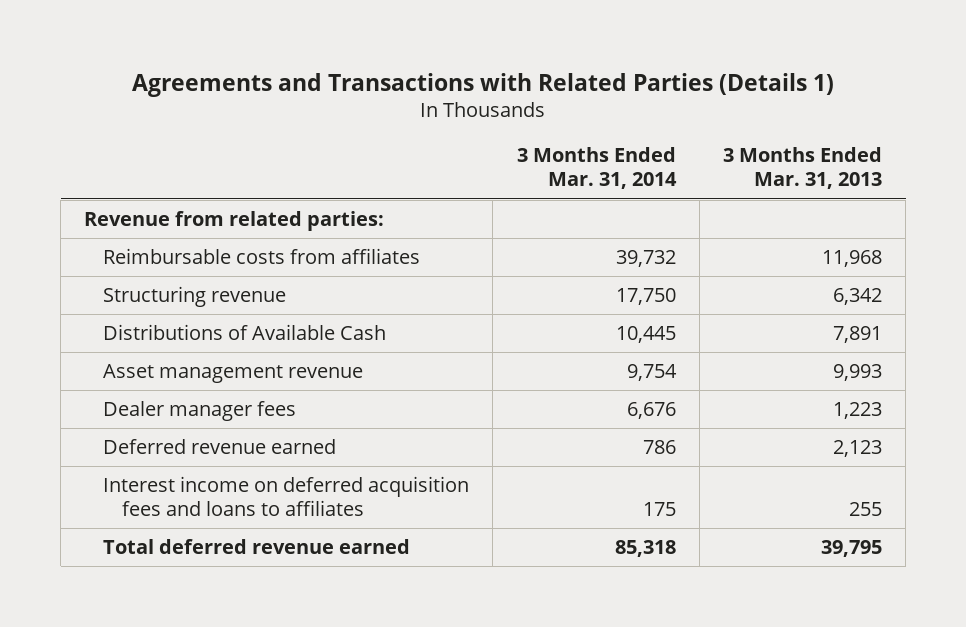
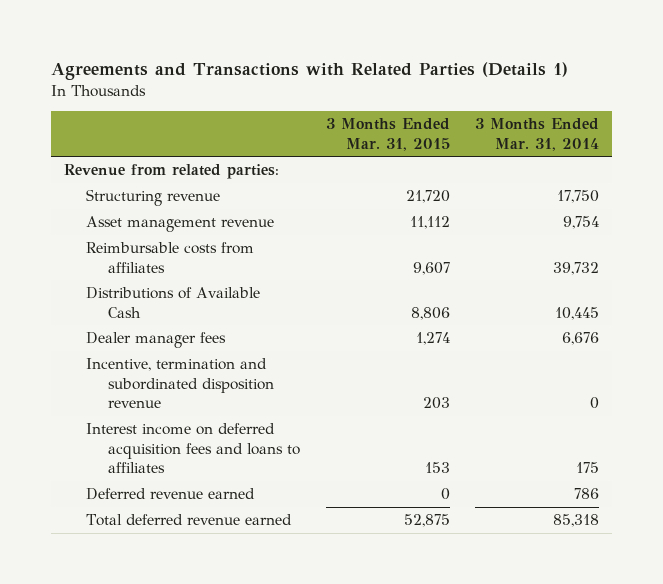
- | 3 Months Ended Mar. 31, 2014 | 3 Months Ended Mar. 31, 2013
+ | 3 Months Ended Mar. 31, 2015 | 3 Months Ended Mar. 31, 2014
moved down: Reimbursable costs from affiliates | 9,607 | 39,732
moved down: Distributions of Available Cash | 8,806 | 10,445
+ Incentive, termination and subordinated disposition revenue | 203 | 0
moved down: Deferred revenue earned | 0 | 786

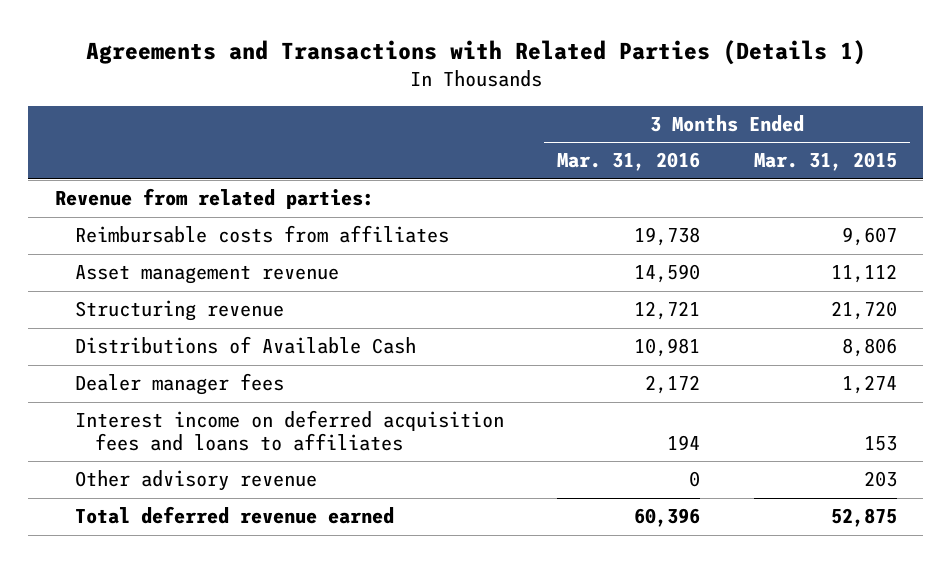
- | 3 Months Ended Mar. 31, 2015 | 3 Months Ended Mar. 31, 2014
+ | 3 Months Ended Mar. 31, 2016 | 3 Months Ended Mar. 31, 2015
moved down: Asset management revenue | 14,590 | 11,112
moved down: Structuring revenue | 12,721 | 21,720
- Incentive, termination and subordinated disposition revenue | 203 | 0
- Deferred revenue earned | 0 | 786
+ Other advisory revenue | 0 | 203

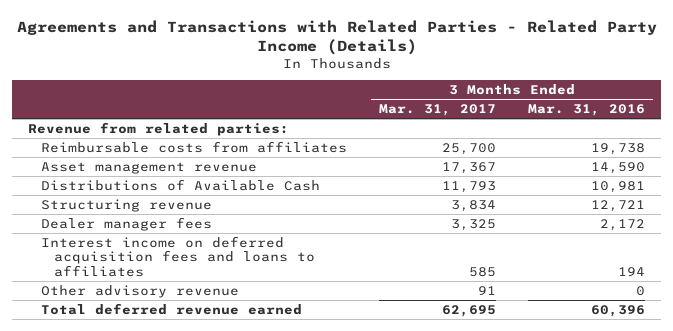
- Agreements and Transactions with Related Parties (Details 1)
+ Agreements and Transactions with Related Parties - Related Party Income (Details)
- | 3 Months Ended Mar. 31, 2016 | 3 Months Ended Mar. 31, 2015
+ | 3 Months Ended Mar. 31, 2017 | 3 Months Ended Mar. 31, 2016
moved down: Structuring revenue | 3,834 | 12,721

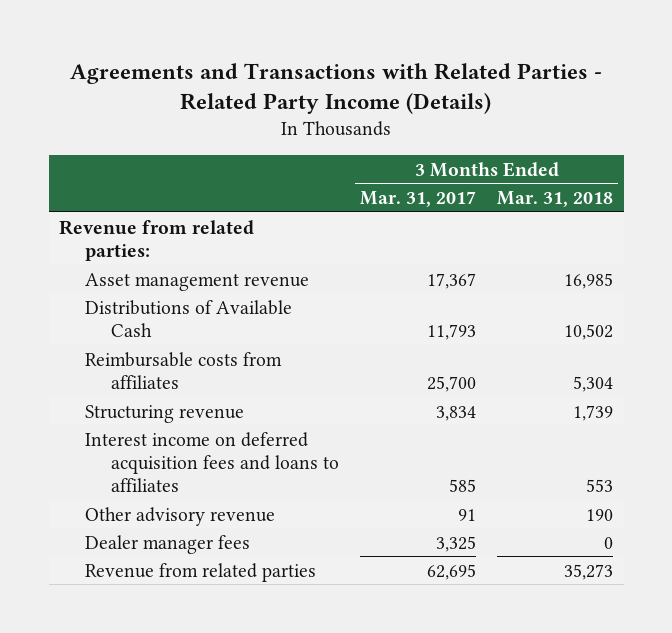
- | 3 Months Ended Mar. 31, 2017 | 3 Months Ended Mar. 31, 2016
+ | 3 Months Ended Mar. 31, 2017 | 3 Months Ended Mar. 31, 2018
moved down: Reimbursable costs from affiliates | 25,700 | 5,304
- Total deferred revenue earned | 62,695 | 60,396
moved down: Dealer manager fees | 3,325 | 0
+ Revenue from related parties | 62,695 | 35,273

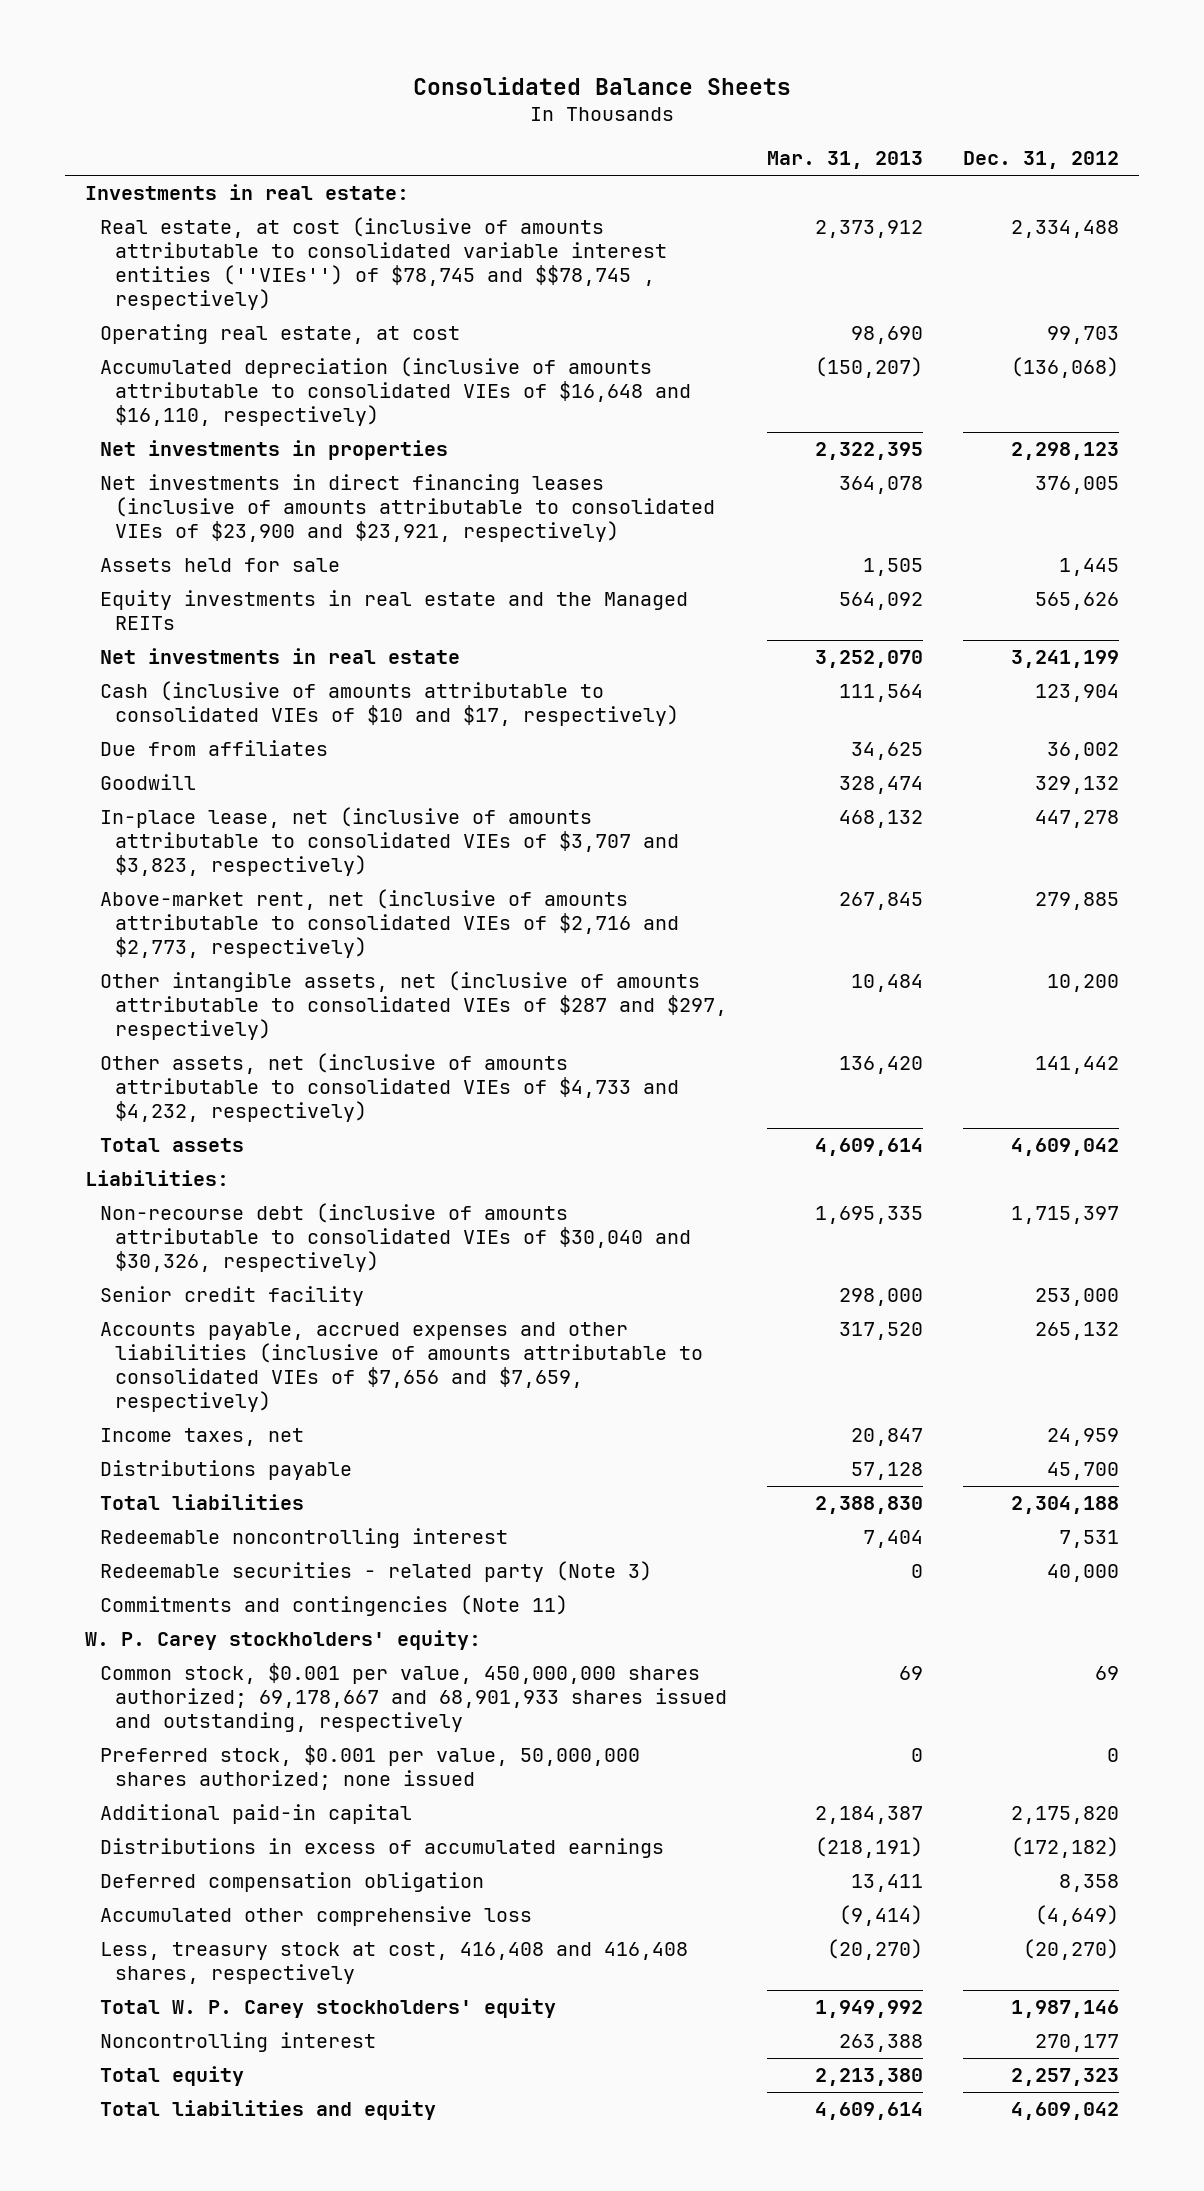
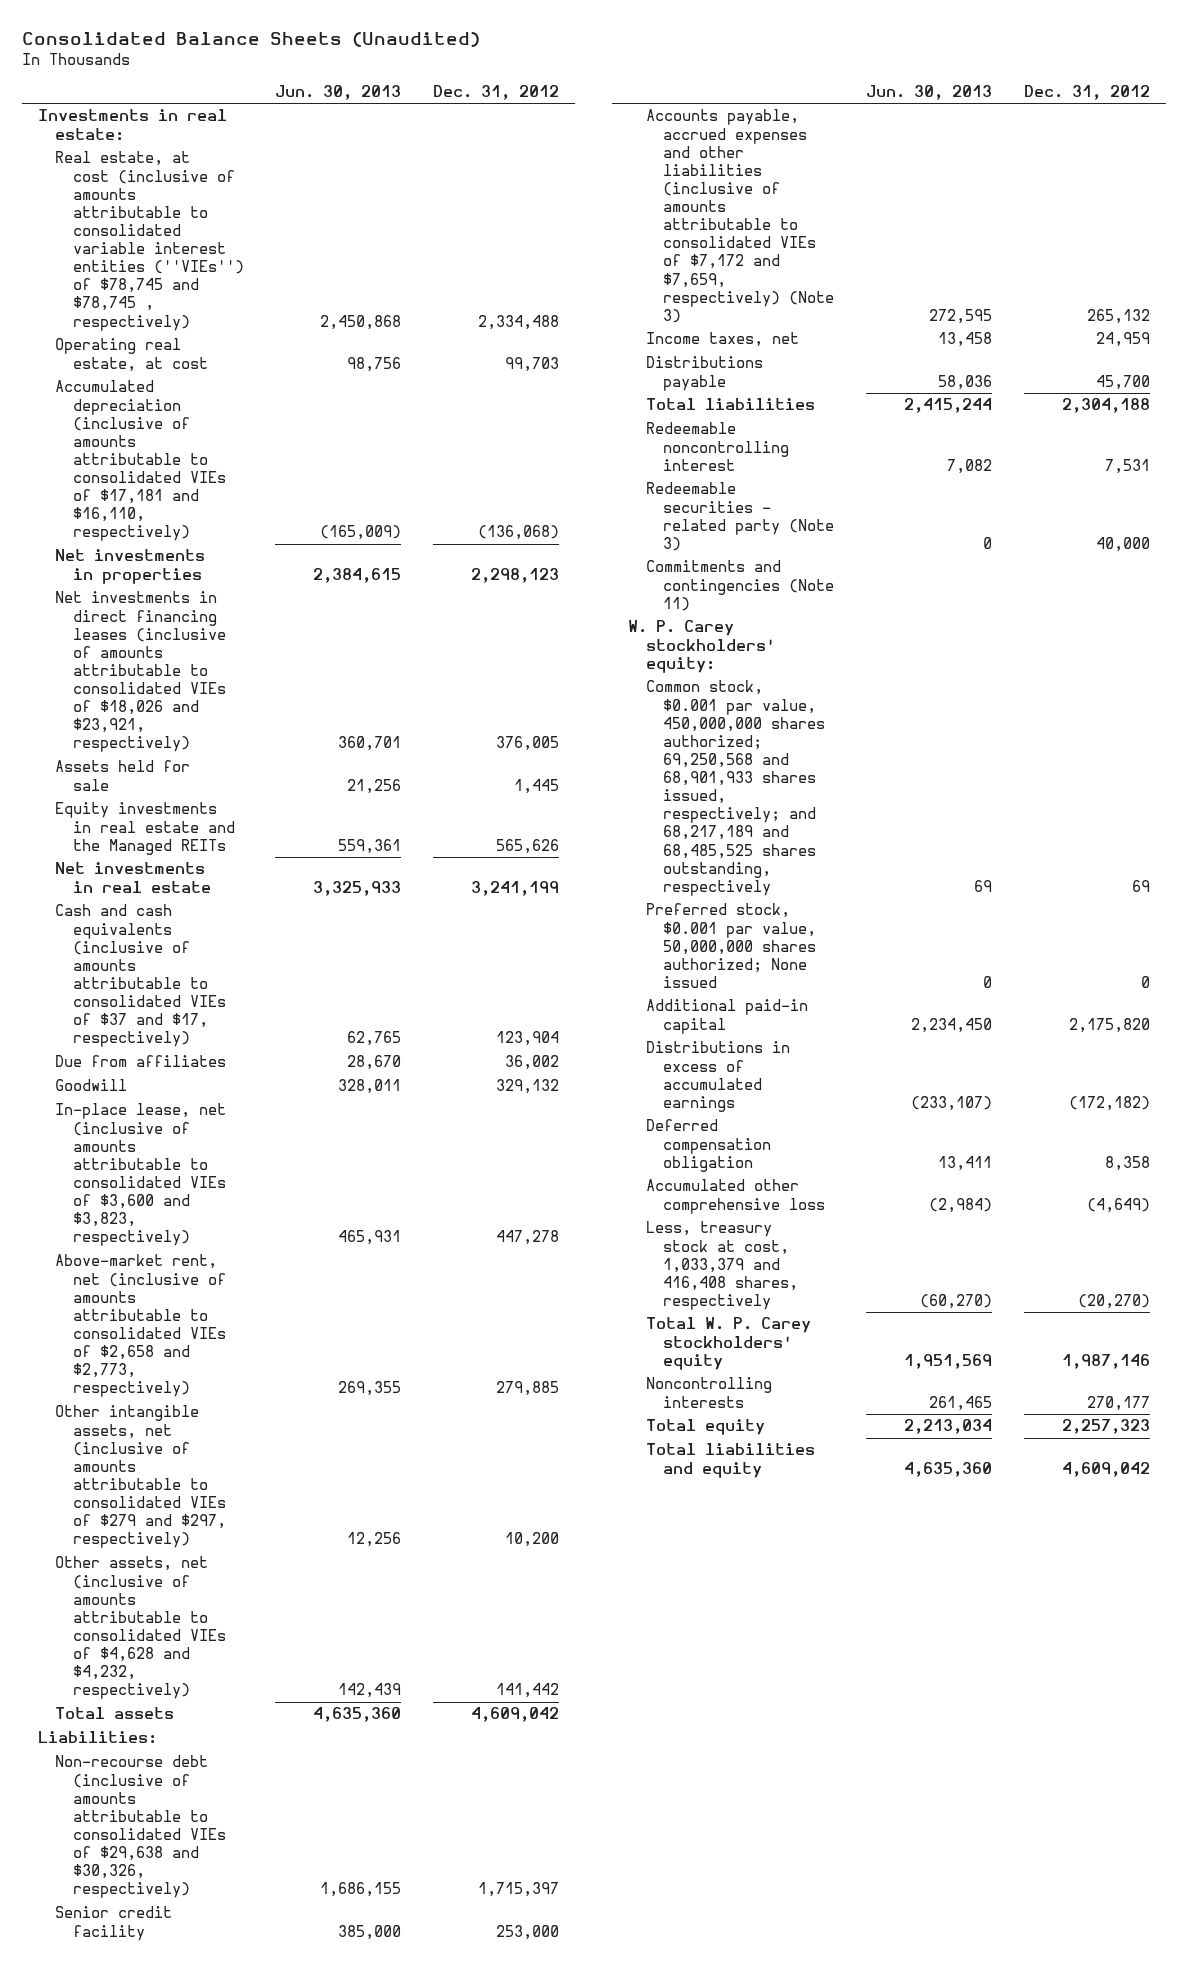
- Consolidated Balance Sheets
+ Consolidated Balance Sheets (Unaudited)
- | Mar. 31, 2013 | Dec. 31, 2012
+ | Jun. 30, 2013 | Dec. 31, 2012
- Real estate, at cost (inclusive of amounts attributable to consolidated variable interest entities (''VIEs'') of $78,745 and $$78,745 , respectively) | 2,373,912 | 2,334,488
+ Real estate, at cost (inclusive of amounts attributable to consolidated variable interest entities (''VIEs'') of $78,745 and $78,745 , respectively) | 2,450,868 | 2,334,488
- Accumulated depreciation (inclusive of amounts attributable to consolidated VIEs of $16,648 and $16,110, respectively) | (150,207) | (136,068)
+ Accumulated depreciation (inclusive of amounts attributable to consolidated VIEs of $17,181 and $16,110, respectively) | (165,009) | (136,068)
- Net investments in direct financing leases (inclusive of amounts attributable to consolidated VIEs of $23,900 and $23,921, respectively) | 364,078 | 376,005
+ Net investments in direct financing leases (inclusive of amounts attributable to consolidated VIEs of $18,026 and $23,921, respectively) | 360,701 | 376,005
- Cash (inclusive of amounts attributable to consolidated VIEs of $10 and $17, respectively) | 111,564 | 123,904
+ Cash and cash equivalents (inclusive of amounts attributable to consolidated VIEs of $37 and $17, respectively) | 62,765 | 123,904
- In-place lease, net (inclusive of amounts attributable to consolidated VIEs of $3,707 and $3,823, respectively) | 468,132 | 447,278
- Above-market rent, net (inclusive of amounts attributable to consolidated VIEs of $2,716 and $2,773, respectively) | 267,845 | 279,885
- Other intangible assets, net (inclusive of amounts attributable to consolidated VIEs of $287 and $297, respectively) | 10,484 | 10,200
- Other assets, net (inclusive of amounts attributable to consolidated VIEs of $4,733 and $4,232, respectively) | 136,420 | 141,442
+ In-place lease, net (inclusive of amounts attributable to consolidated VIEs of $3,600 and $3,823, respectively) | 465,931 | 447,278
+ Above-market rent, net (inclusive of amounts attributable to consolidated VIEs of $2,658 and $2,773, respectively) | 269,355 | 279,885
+ Other intangible assets, net (inclusive of amounts attributable to consolidated VIEs of $279 and $297, respectively) | 12,256 | 10,200
+ Other assets, net (inclusive of amounts attributable to consolidated VIEs of $4,628 and $4,232, respectively) | 142,439 | 141,442
- Non-recourse debt (inclusive of amounts attributable to consolidated VIEs of $30,040 and $30,326, respectively) | 1,695,335 | 1,715,397
+ Non-recourse debt (inclusive of amounts attributable to consolidated VIEs of $29,638 and $30,326, respectively) | 1,686,155 | 1,715,397
- Accounts payable, accrued expenses and other liabilities (inclusive of amounts attributable to consolidated VIEs of $7,656 and $7,659, respectively) | 317,520 | 265,132
+ Accounts payable, accrued expenses and other liabilities (inclusive of amounts attributable to consolidated VIEs of $7,172 and $7,659, respectively) (Note 3) | 272,595 | 265,132
- Common stock, $0.001 per value, 450,000,000 shares authorized; 69,178,667 and 68,901,933 shares issued and outstanding, respectively | 69 | 69
- Preferred stock, $0.001 per value, 50,000,000 shares authorized; none issued | 0 | 0
+ Common stock, $0.001 par value, 450,000,000 shares authorized; 69,250,568 and 68,901,933 shares issued, respectively; and 68,217,189 and 68,485,525 shares outstanding, respectively | 69 | 69
+ Preferred stock, $0.001 par value, 50,000,000 shares authorized; None issued | 0 | 0
- Less, treasury stock at cost, 416,408 and 416,408 shares, respectively | (20,270) | (20,270)
+ Less, treasury stock at cost, 1,033,379 and 416,408 shares, respectively | (60,270) | (20,270)
- Noncontrolling interest | 263,388 | 270,177
+ Noncontrolling interests | 261,465 | 270,177

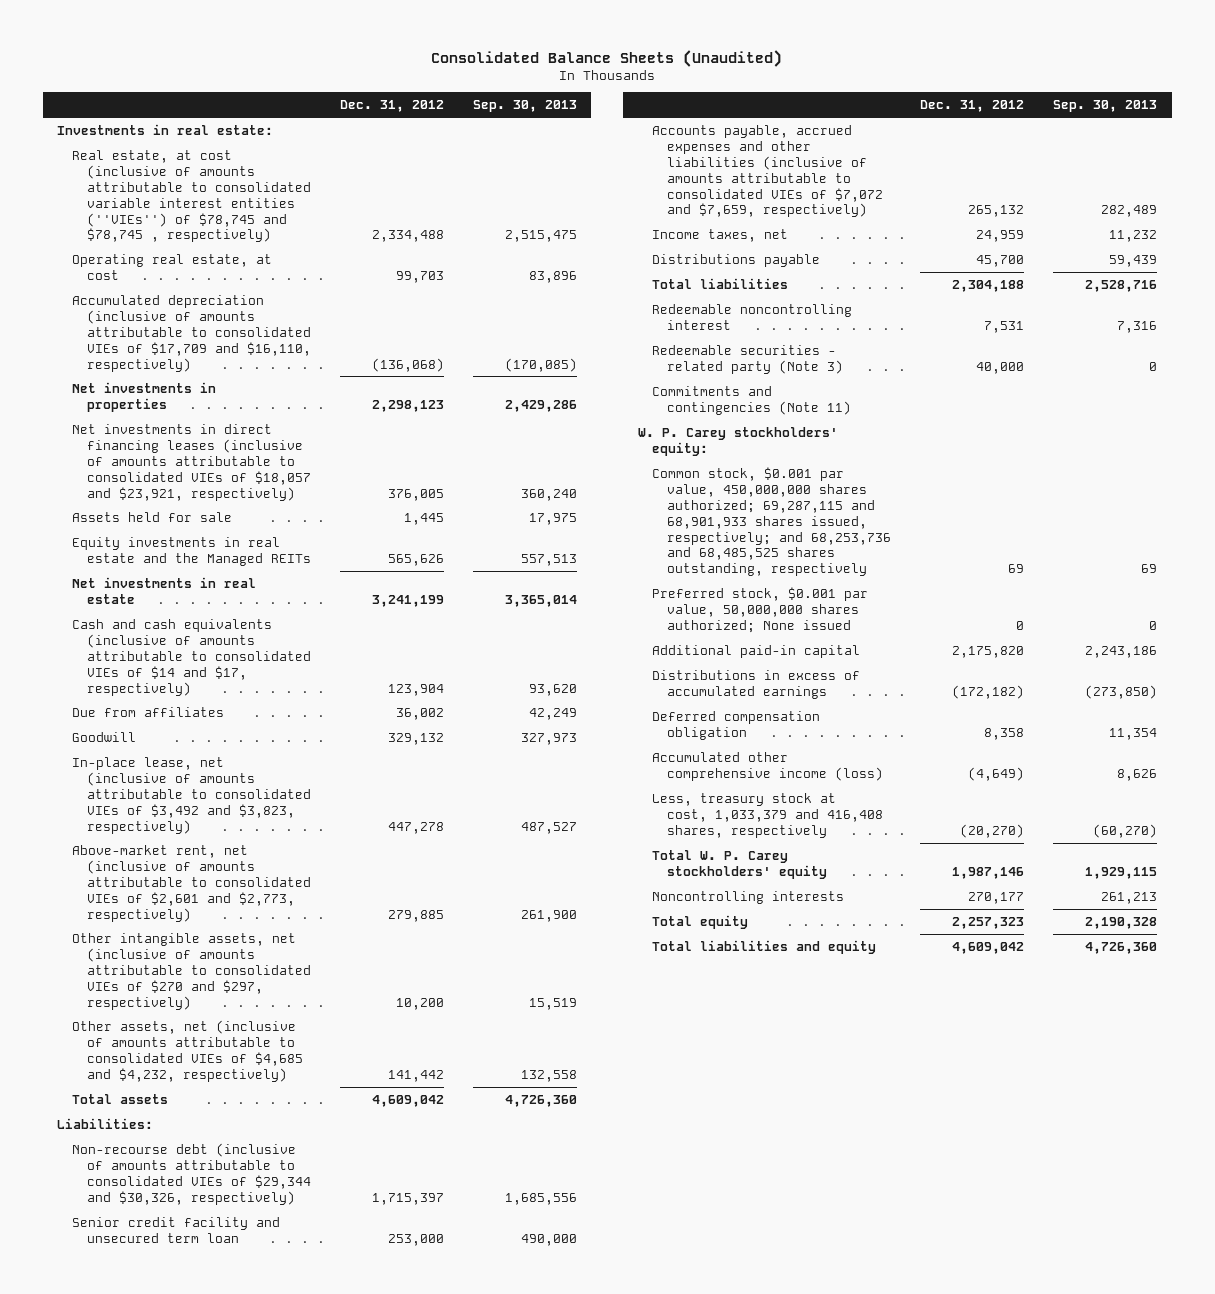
- | Jun. 30, 2013 | Dec. 31, 2012
+ | Dec. 31, 2012 | Sep. 30, 2013
- Accumulated depreciation (inclusive of amounts attributable to consolidated VIEs of $17,181 and $16,110, respectively) | (165,009) | (136,068)
+ Accumulated depreciation (inclusive of amounts attributable to consolidated VIEs of $17,709 and $16,110, respectively) | (136,068) | (170,085)
- Net investments in direct financing leases (inclusive of amounts attributable to consolidated VIEs of $18,026 and $23,921, respectively) | 360,701 | 376,005
+ Net investments in direct financing leases (inclusive of amounts attributable to consolidated VIEs of $18,057 and $23,921, respectively) | 376,005 | 360,240
- Cash and cash equivalents (inclusive of amounts attributable to consolidated VIEs of $37 and $17, respectively) | 62,765 | 123,904
+ Cash and cash equivalents (inclusive of amounts attributable to consolidated VIEs of $14 and $17, respectively) | 123,904 | 93,620
- In-place lease, net (inclusive of amounts attributable to consolidated VIEs of $3,600 and $3,823, respectively) | 465,931 | 447,278
- Above-market rent, net (inclusive of amounts attributable to consolidated VIEs of $2,658 and $2,773, respectively) | 269,355 | 279,885
- Other intangible assets, net (inclusive of amounts attributable to consolidated VIEs of $279 and $297, respectively) | 12,256 | 10,200
- Other assets, net (inclusive of amounts attributable to consolidated VIEs of $4,628 and $4,232, respectively) | 142,439 | 141,442
+ In-place lease, net (inclusive of amounts attributable to consolidated VIEs of $3,492 and $3,823, respectively) | 447,278 | 487,527
+ Above-market rent, net (inclusive of amounts attributable to consolidated VIEs of $2,601 and $2,773, respectively) | 279,885 | 261,900
+ Other intangible assets, net (inclusive of amounts attributable to consolidated VIEs of $270 and $297, respectively) | 10,200 | 15,519
+ Other assets, net (inclusive of amounts attributable to consolidated VIEs of $4,685 and $4,232, respectively) | 141,442 | 132,558
- Non-recourse debt (inclusive of amounts attributable to consolidated VIEs of $29,638 and $30,326, respectively) | 1,686,155 | 1,715,397
- Senior credit facility | 385,000 | 253,000
- Accounts payable, accrued expenses and other liabilities (inclusive of amounts attributable to consolidated VIEs of $7,172 and $7,659, respectively) (Note 3) | 272,595 | 265,132
+ Non-recourse debt (inclusive of amounts attributable to consolidated VIEs of $29,344 and $30,326, respectively) | 1,715,397 | 1,685,556
+ Senior credit facility and unsecured term loan | 253,000 | 490,000
+ Accounts payable, accrued expenses and other liabilities (inclusive of amounts attributable to consolidated VIEs of $7,072 and $7,659, respectively) | 265,132 | 282,489
- Common stock, $0.001 par value, 450,000,000 shares authorized; 69,250,568 and 68,901,933 shares issued, respectively; and 68,217,189 and 68,485,525 shares outstanding, respectively | 69 | 69
+ Common stock, $0.001 par value, 450,000,000 shares authorized; 69,287,115 and 68,901,933 shares issued, respectively; and 68,253,736 and 68,485,525 shares outstanding, respectively | 69 | 69
- Accumulated other comprehensive loss | (2,984) | (4,649)
+ Accumulated other comprehensive income (loss) | (4,649) | 8,626

